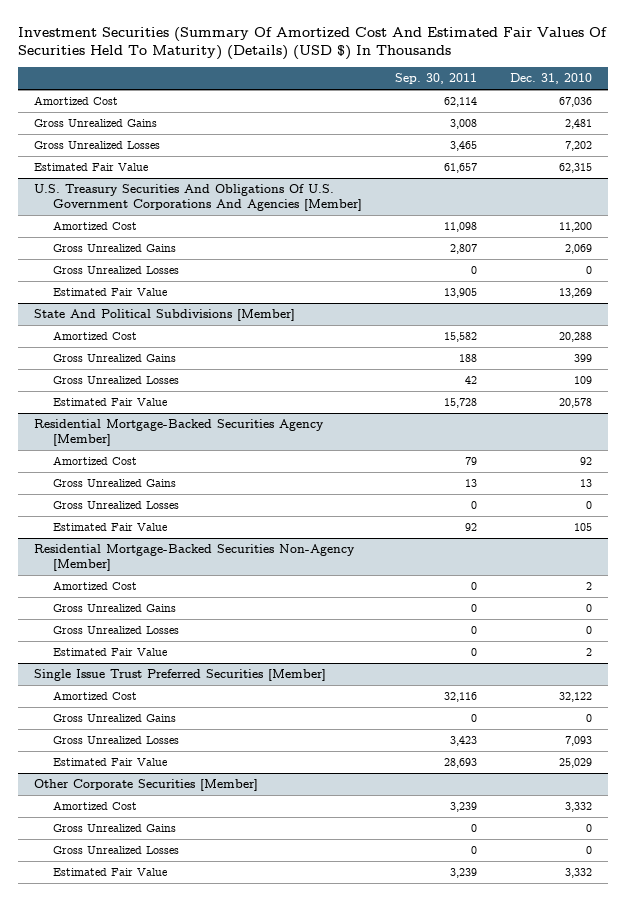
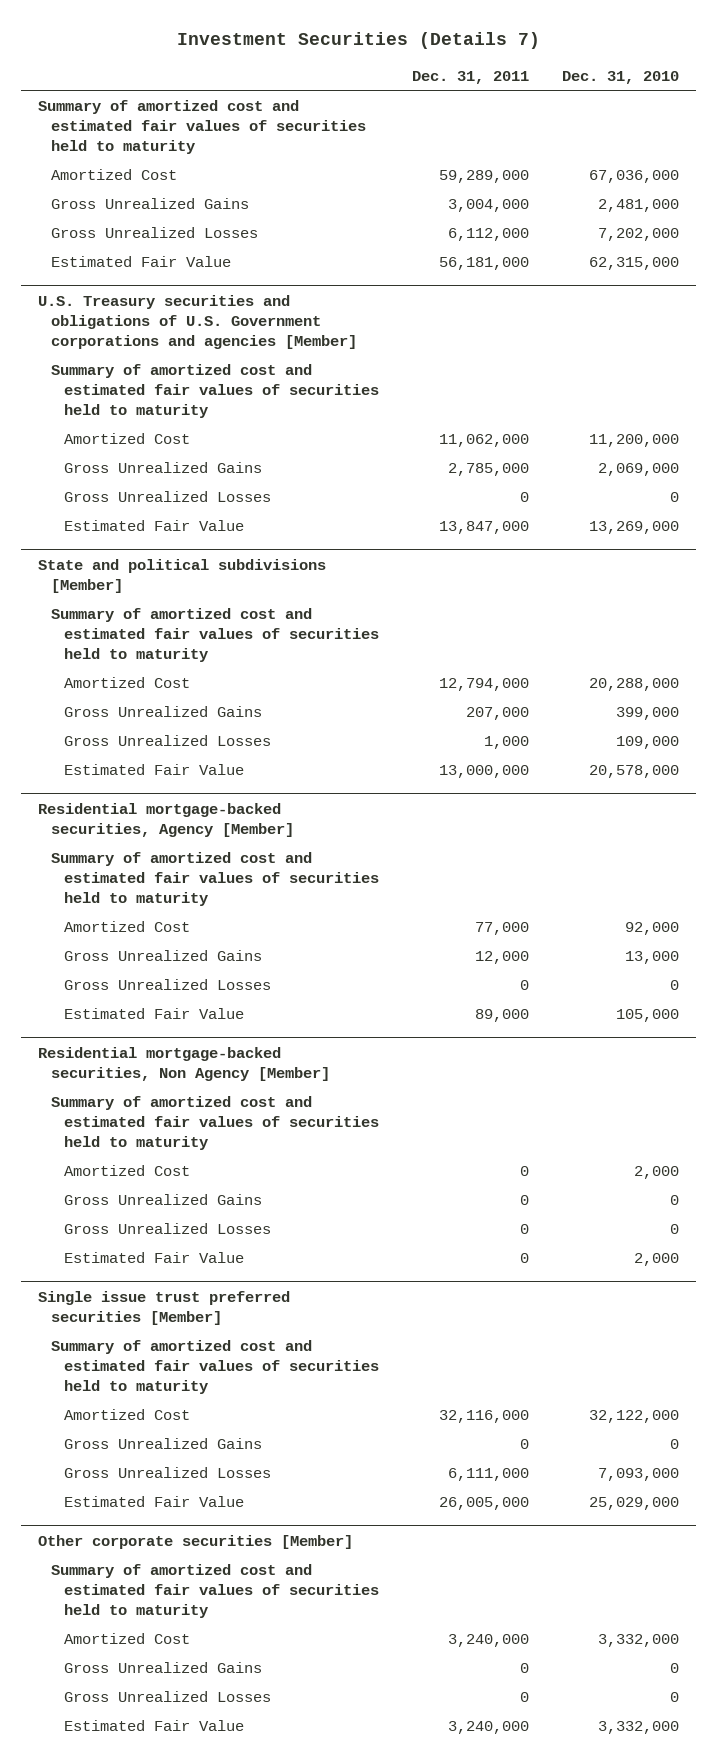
- Investment Securities (Summary Of Amortized Cost And Estimated Fair Values Of Securities Held To Maturity) (Details) (USD $) In Thousands
+ Investment Securities (Details 7)
- | Sep. 30, 2011 | Dec. 31, 2010
+ | Dec. 31, 2011 | Dec. 31, 2010
- Amortized Cost | 62,114 | 67,036
- Gross Unrealized Gains | 3,008 | 2,481
- Gross Unrealized Losses | 3,465 | 7,202
- Estimated Fair Value | 61,657 | 62,315
- U.S. Treasury Securities And Obligations Of U.S. Government Corporations And Agencies [Member]
- Amortized Cost | 11,098 | 11,200
- Gross Unrealized Gains | 2,807 | 2,069
+ Summary of amortized cost and estimated fair values of securities held to maturity
+ Amortized Cost | 59,289,000 | 67,036,000
+ Gross Unrealized Gains | 3,004,000 | 2,481,000
+ Gross Unrealized Losses | 6,112,000 | 7,202,000
+ Estimated Fair Value | 56,181,000 | 62,315,000
+ U.S. Treasury securities and obligations of U.S. Government corporations and agencies [Member]
+ Summary of amortized cost and estimated fair values of securities held to maturity
+ Amortized Cost | 11,062,000 | 11,200,000
+ Gross Unrealized Gains | 2,785,000 | 2,069,000
- Estimated Fair Value | 13,905 | 13,269
- State And Political Subdivisions [Member]
- Amortized Cost | 15,582 | 20,288
- Gross Unrealized Gains | 188 | 399
- Gross Unrealized Losses | 42 | 109
- Estimated Fair Value | 15,728 | 20,578
- Residential Mortgage-Backed Securities Agency [Member]
- Amortized Cost | 79 | 92
- Gross Unrealized Gains | 13 | 13
+ Estimated Fair Value | 13,847,000 | 13,269,000
+ State and political subdivisions [Member]
+ Summary of amortized cost and estimated fair values of securities held to maturity
+ Amortized Cost | 12,794,000 | 20,288,000
+ Gross Unrealized Gains | 207,000 | 399,000
+ Gross Unrealized Losses | 1,000 | 109,000
+ Estimated Fair Value | 13,000,000 | 20,578,000
+ Residential mortgage-backed securities, Agency [Member]
+ Summary of amortized cost and estimated fair values of securities held to maturity
+ Amortized Cost | 77,000 | 92,000
+ Gross Unrealized Gains | 12,000 | 13,000
- Estimated Fair Value | 92 | 105
- Residential Mortgage-Backed Securities Non-Agency [Member]
- Amortized Cost | 0 | 2
+ Estimated Fair Value | 89,000 | 105,000
+ Residential mortgage-backed securities, Non Agency [Member]
+ Summary of amortized cost and estimated fair values of securities held to maturity
+ Amortized Cost | 0 | 2,000
- Estimated Fair Value | 0 | 2
- Single Issue Trust Preferred Securities [Member]
- Amortized Cost | 32,116 | 32,122
+ Estimated Fair Value | 0 | 2,000
+ Single issue trust preferred securities [Member]
+ Summary of amortized cost and estimated fair values of securities held to maturity
+ Amortized Cost | 32,116,000 | 32,122,000
- Gross Unrealized Losses | 3,423 | 7,093
- Estimated Fair Value | 28,693 | 25,029
- Other Corporate Securities [Member]
- Amortized Cost | 3,239 | 3,332
+ Gross Unrealized Losses | 6,111,000 | 7,093,000
+ Estimated Fair Value | 26,005,000 | 25,029,000
+ Other corporate securities [Member]
+ Summary of amortized cost and estimated fair values of securities held to maturity
+ Amortized Cost | 3,240,000 | 3,332,000
- Estimated Fair Value | 3,239 | 3,332
+ Estimated Fair Value | 3,240,000 | 3,332,000

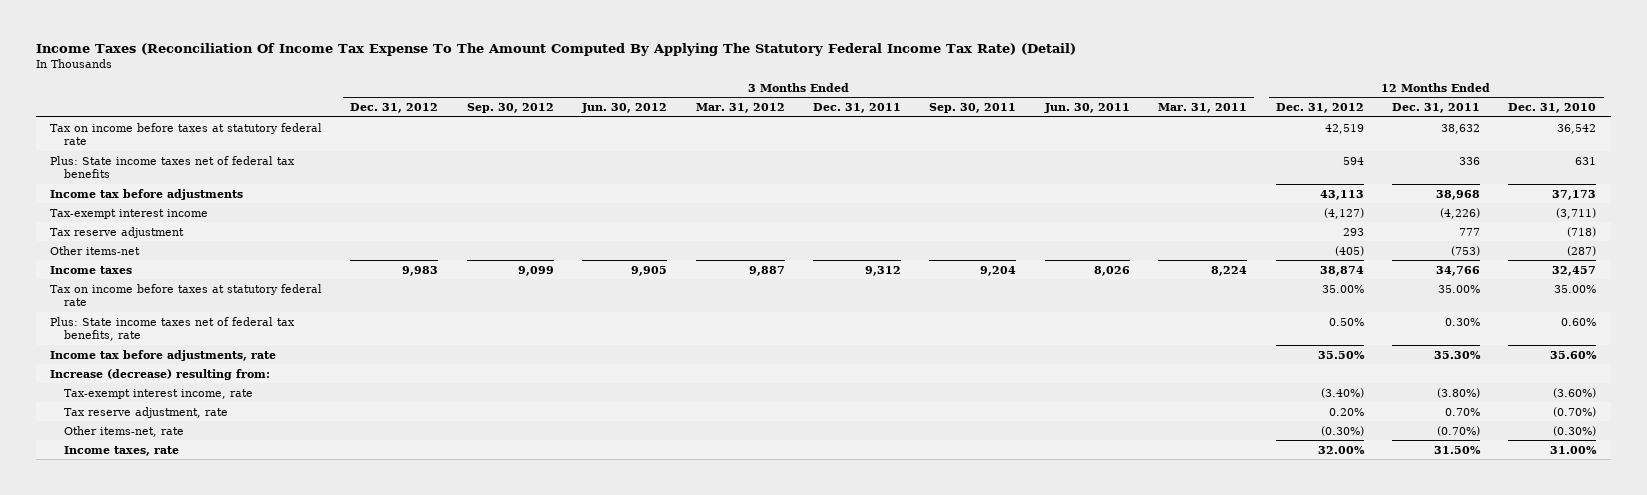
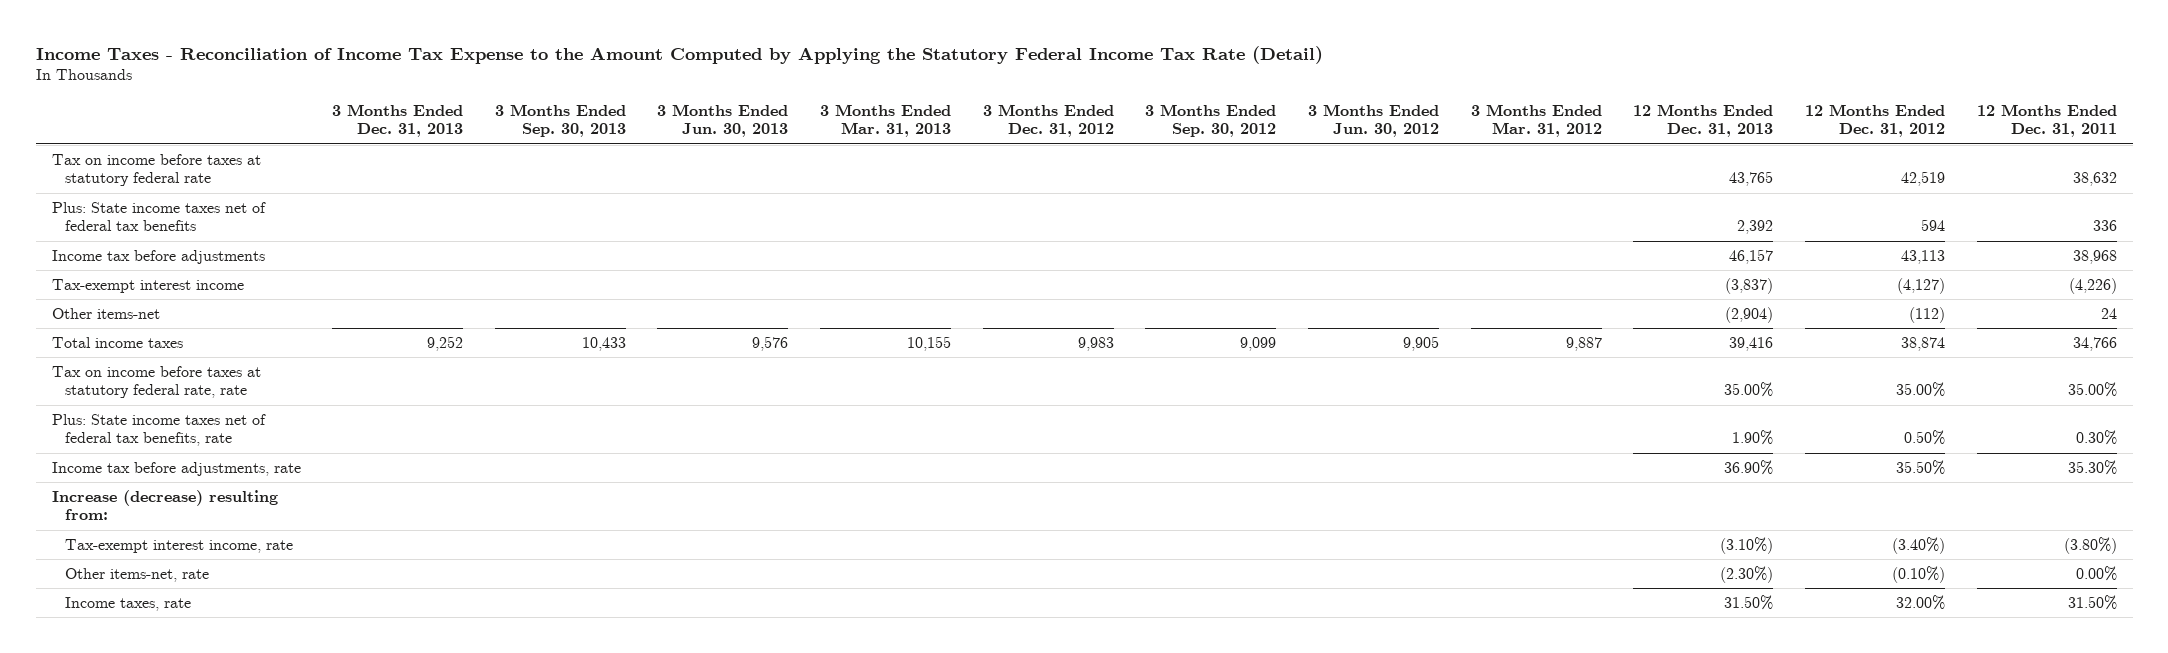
- Income Taxes (Reconciliation Of Income Tax Expense To The Amount Computed By Applying The Statutory Federal Income Tax Rate) (Detail)
+ Income Taxes - Reconciliation of Income Tax Expense to the Amount Computed by Applying the Statutory Federal Income Tax Rate (Detail)
- | 3 Months Ended Dec. 31, 2012 | 3 Months Ended Sep. 30, 2012 | 3 Months Ended Jun. 30, 2012 | 3 Months Ended Mar. 31, 2012 | 3 Months Ended Dec. 31, 2011 | 3 Months Ended Sep. 30, 2011 | 3 Months Ended Jun. 30, 2011 | 3 Months Ended Mar. 31, 2011 | 12 Months Ended Dec. 31, 2012 | 12 Months Ended Dec. 31, 2011 | 12 Months Ended Dec. 31, 2010
+ | 3 Months Ended Dec. 31, 2013 | 3 Months Ended Sep. 30, 2013 | 3 Months Ended Jun. 30, 2013 | 3 Months Ended Mar. 31, 2013 | 3 Months Ended Dec. 31, 2012 | 3 Months Ended Sep. 30, 2012 | 3 Months Ended Jun. 30, 2012 | 3 Months Ended Mar. 31, 2012 | 12 Months Ended Dec. 31, 2013 | 12 Months Ended Dec. 31, 2012 | 12 Months Ended Dec. 31, 2011
- Tax reserve adjustment | | | | | | | | | 293 | 777 | (718)
- Other items-net | | | | | | | | | (405) | (753) | (287)
- Income taxes | 9,983 | 9,099 | 9,905 | 9,887 | 9,312 | 9,204 | 8,026 | 8,224 | 38,874 | 34,766 | 32,457
- Tax on income before taxes at statutory federal rate | | | | | | | | | 35.00% | 35.00% | 35.00%
+ Other items-net | | | | | | | | | (2,904) | (112) | 24
+ Total income taxes | 9,252 | 10,433 | 9,576 | 10,155 | 9,983 | 9,099 | 9,905 | 9,887 | 39,416 | 38,874 | 34,766
+ Tax on income before taxes at statutory federal rate, rate | | | | | | | | | 35.00% | 35.00% | 35.00%
- Tax reserve adjustment, rate | | | | | | | | | 0.20% | 0.70% | (0.70%)
- Other items-net, rate | | | | | | | | | (0.30%) | (0.70%) | (0.30%)
+ Other items-net, rate | | | | | | | | | (2.30%) | (0.10%) | 0.00%

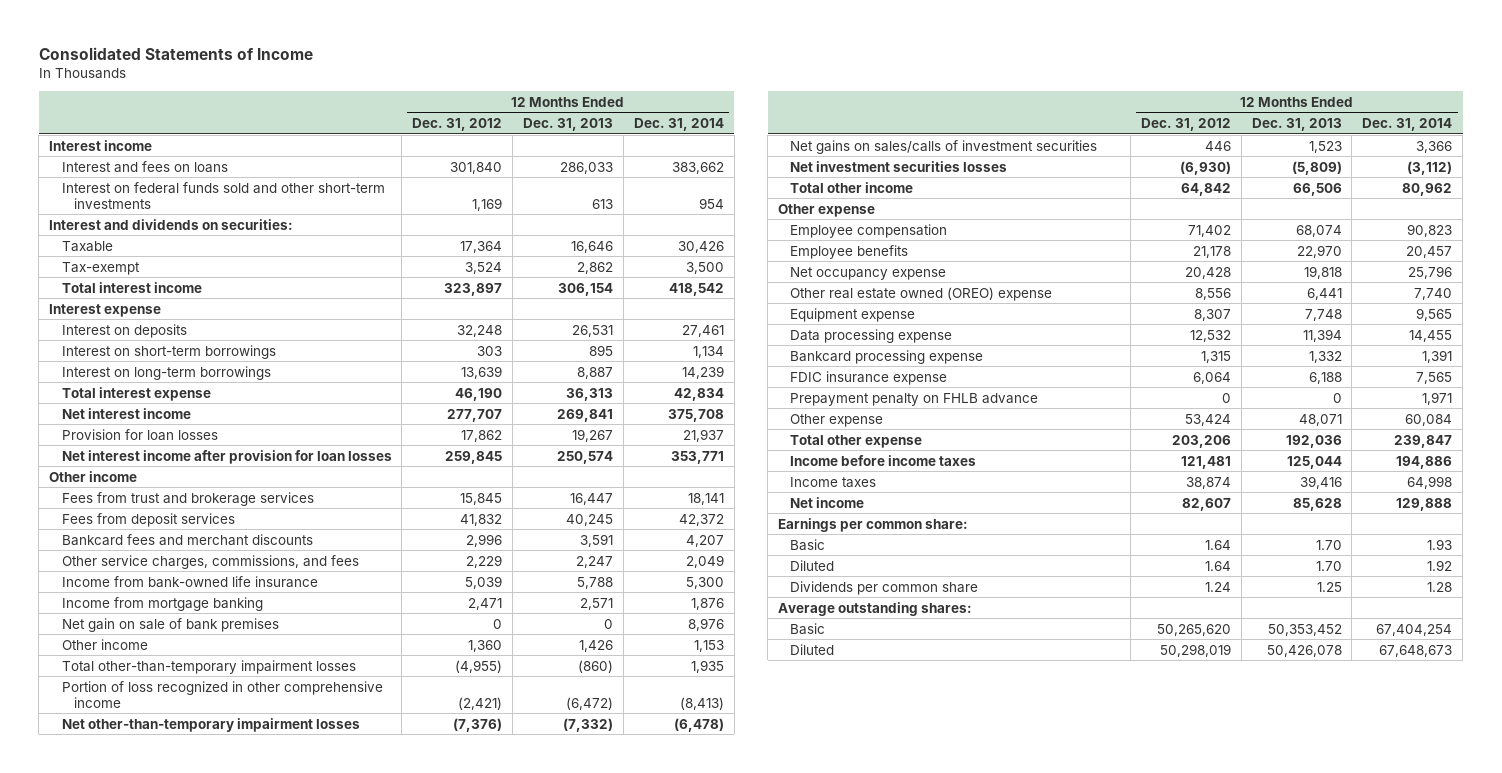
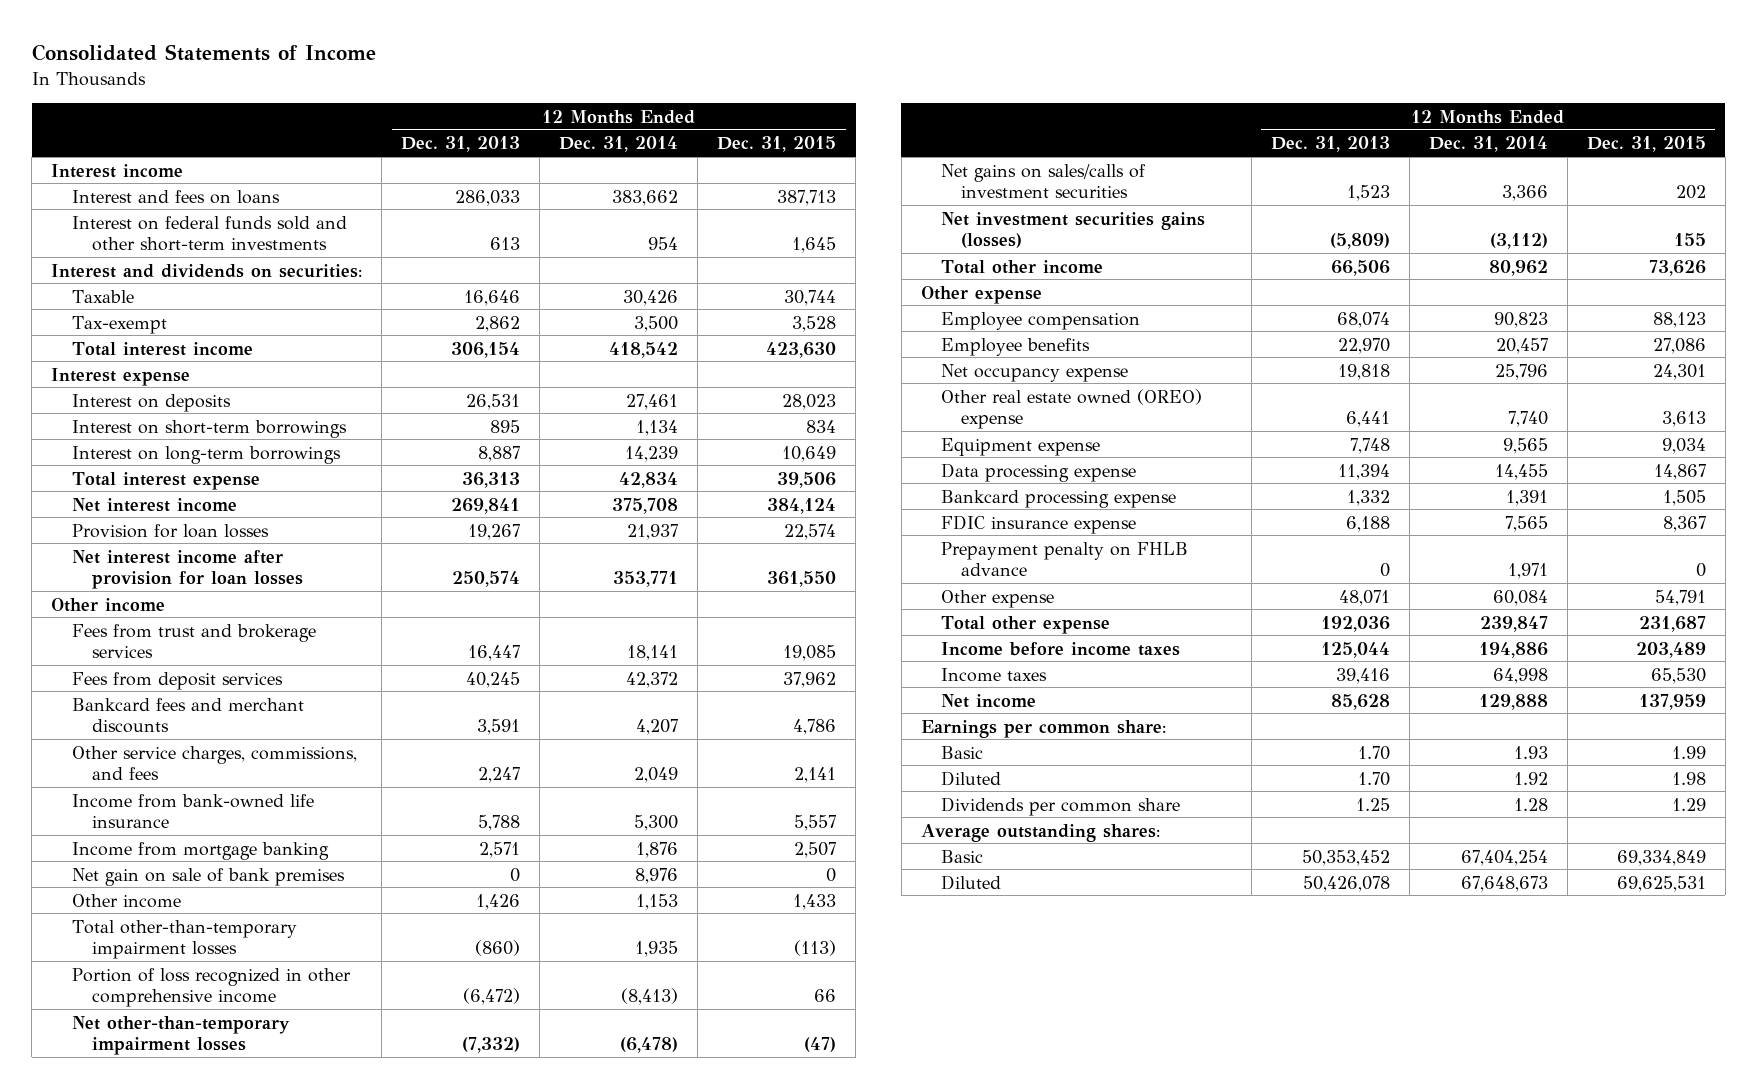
- | 12 Months Ended Dec. 31, 2012 | 12 Months Ended Dec. 31, 2013 | 12 Months Ended Dec. 31, 2014
+ | 12 Months Ended Dec. 31, 2013 | 12 Months Ended Dec. 31, 2014 | 12 Months Ended Dec. 31, 2015
- Net investment securities losses | (6,930) | (5,809) | (3,112)
+ Net investment securities gains (losses) | (5,809) | (3,112) | 155

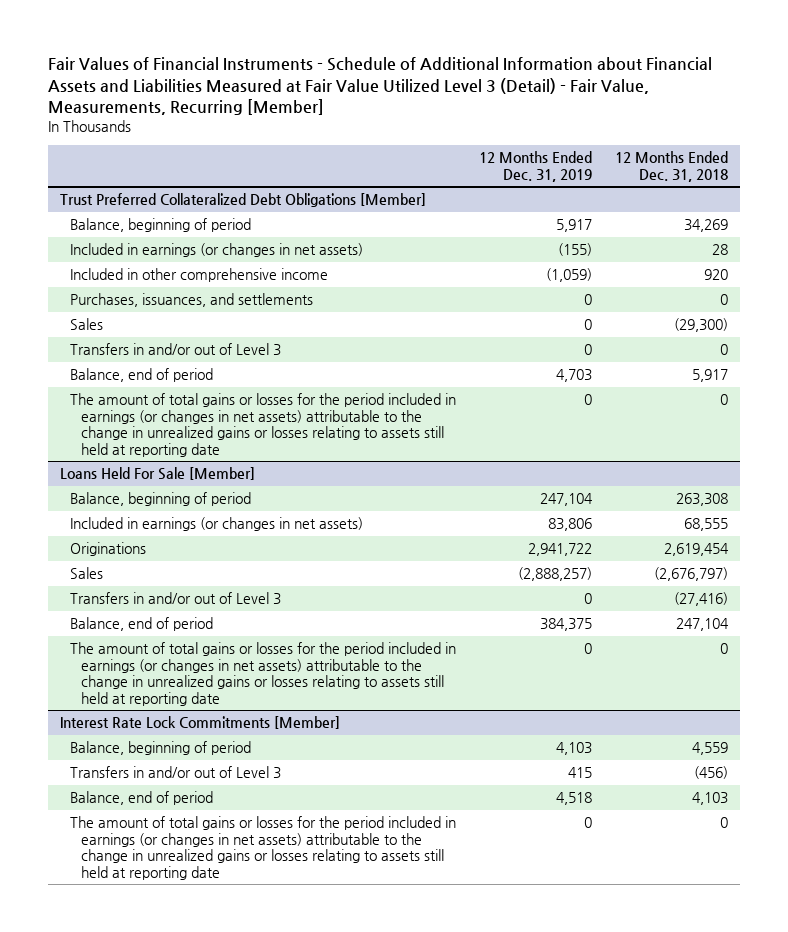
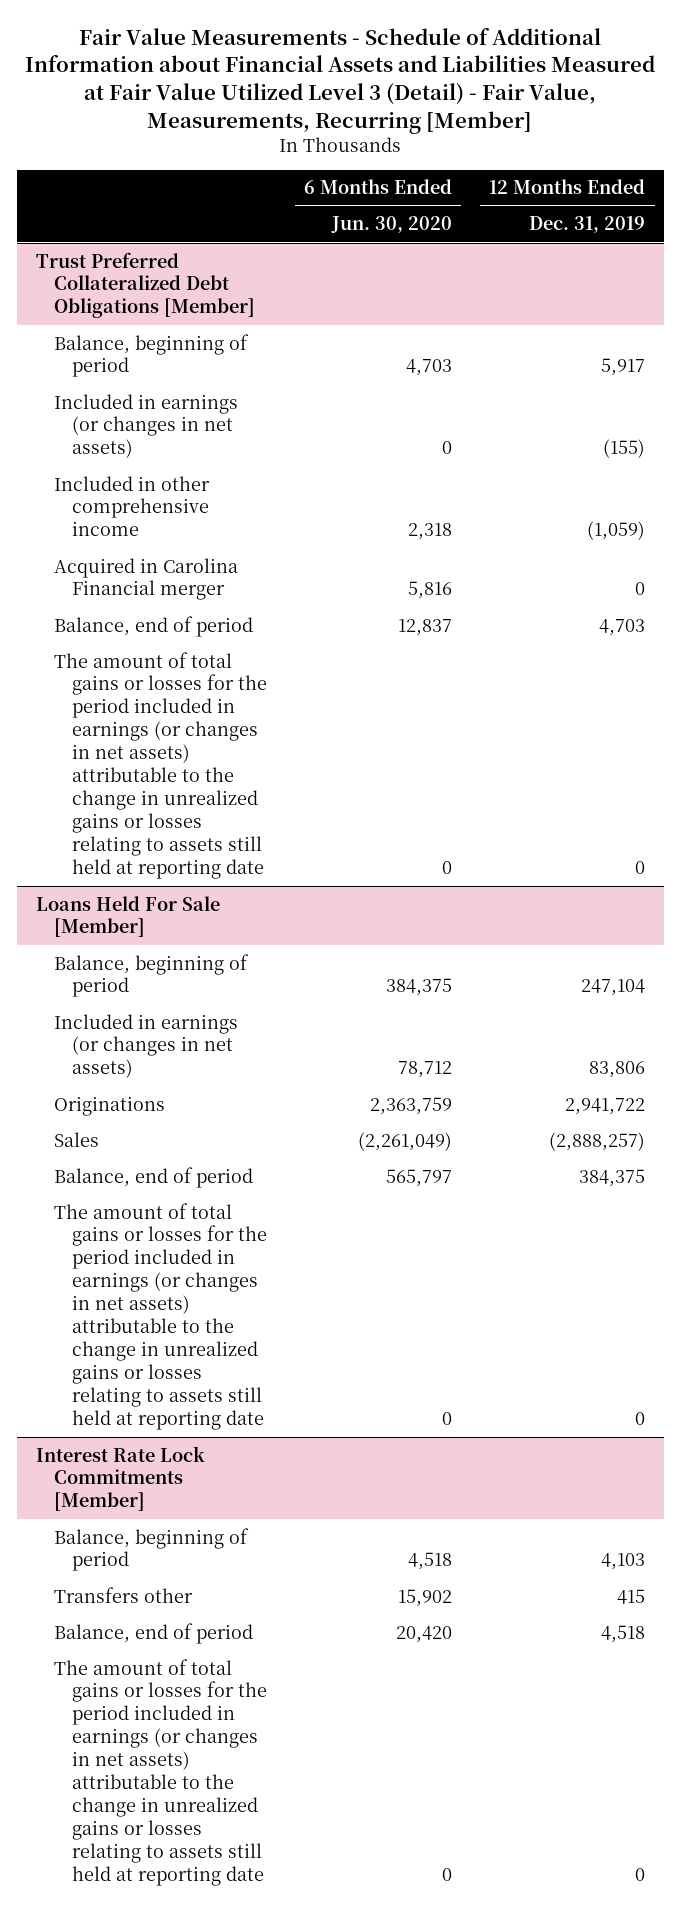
- Fair Values of Financial Instruments - Schedule of Additional Information about Financial Assets and Liabilities Measured at Fair Value Utilized Level 3 (Detail) - Fair Value, Measurements, Recurring [Member]
+ Fair Value Measurements - Schedule of Additional Information about Financial Assets and Liabilities Measured at Fair Value Utilized Level 3 (Detail) - Fair Value, Measurements, Recurring [Member]
- | 12 Months Ended Dec. 31, 2019 | 12 Months Ended Dec. 31, 2018
+ | 6 Months Ended Jun. 30, 2020 | 12 Months Ended Dec. 31, 2019
@ Trust Preferred Collateralized Debt Obligations [Member]
- Purchases, issuances, and settlements | 0 | 0
- Sales | 0 | (29,300)
- Transfers in and/or out of Level 3 | 0 | 0
+ Acquired in Carolina Financial merger | 5,816 | 0
@ Loans Held For Sale [Member]
- Transfers in and/or out of Level 3 | 0 | (27,416)
@ Interest Rate Lock Commitments [Member]
- Transfers in and/or out of Level 3 | 415 | (456)
+ Transfers other | 15,902 | 415

